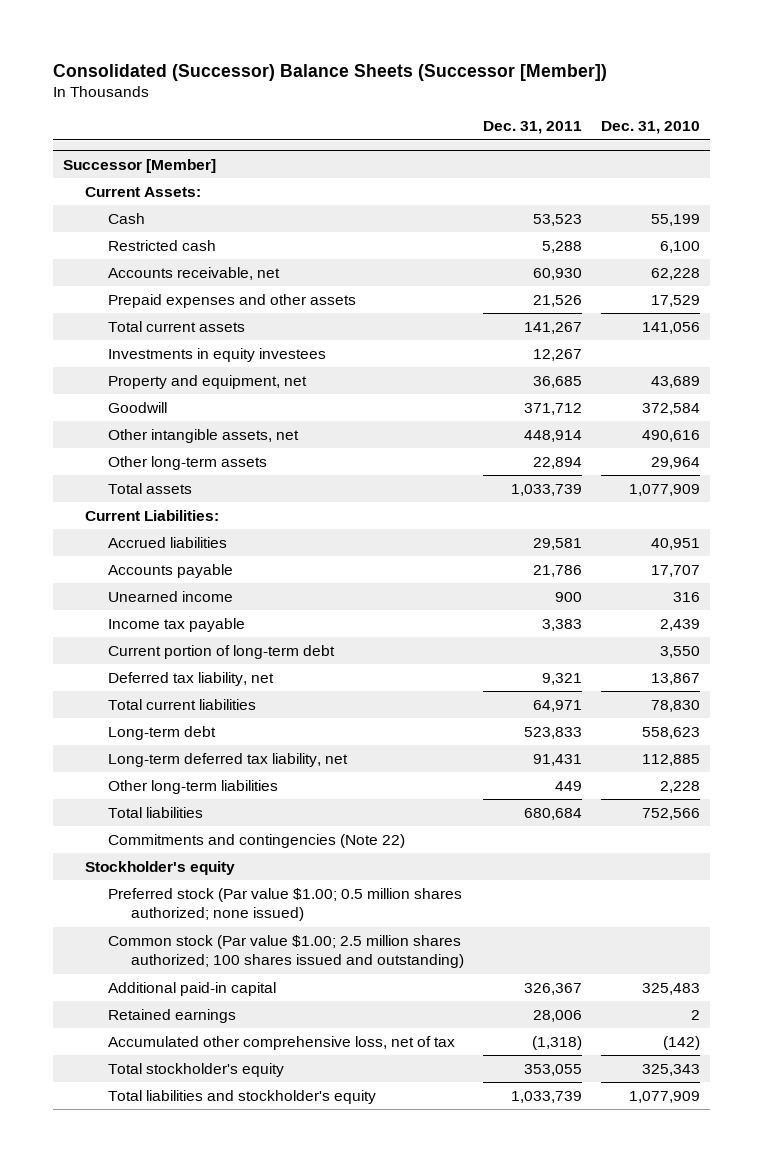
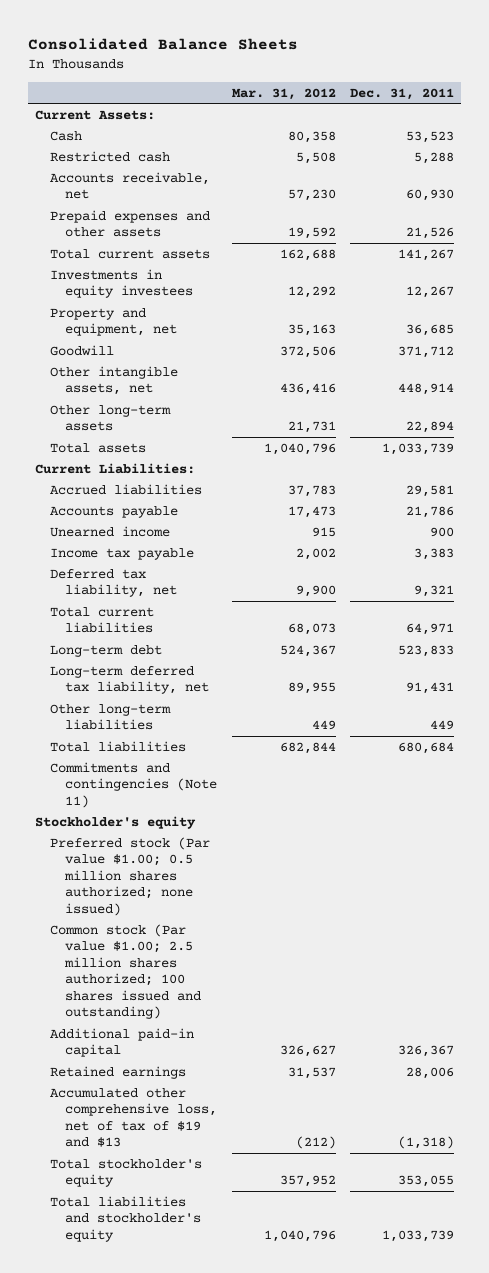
- Consolidated (Successor) Balance Sheets (Successor [Member])
+ Consolidated Balance Sheets
- | Dec. 31, 2011 | Dec. 31, 2010
+ | Mar. 31, 2012 | Dec. 31, 2011
- Successor [Member]
- Current portion of long-term debt | | 3,550
- Commitments and contingencies (Note 22)
+ Commitments and contingencies (Note 11)
- Accumulated other comprehensive loss, net of tax | (1,318) | (142)
+ Accumulated other comprehensive loss, net of tax of $19 and $13 | (212) | (1,318)

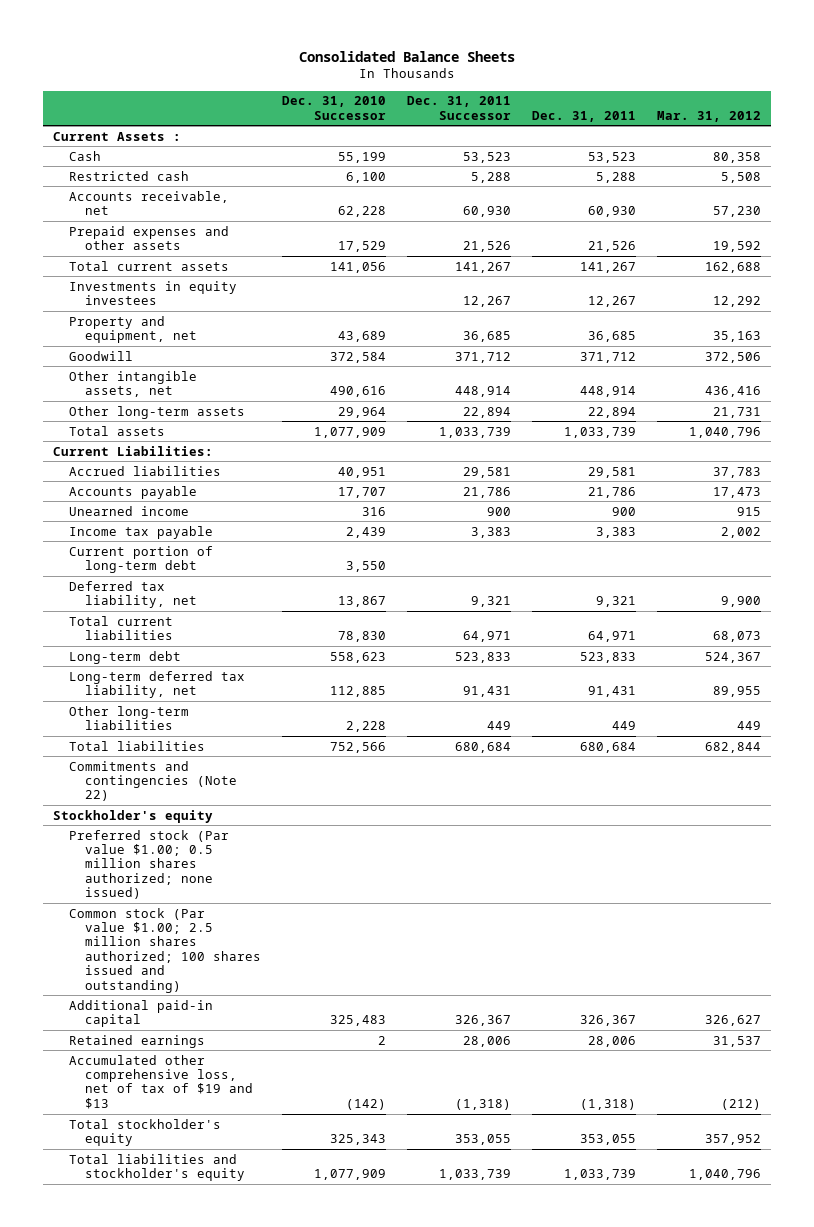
- | Mar. 31, 2012 | Dec. 31, 2011
+ | Dec. 31, 2010 Successor | Dec. 31, 2011 Successor | Dec. 31, 2011 | Mar. 31, 2012
- Current Assets:
+ Current Assets :
+ Current portion of long-term debt | 3,550 | | |
- Commitments and contingencies (Note 11)
+ Commitments and contingencies (Note 22)

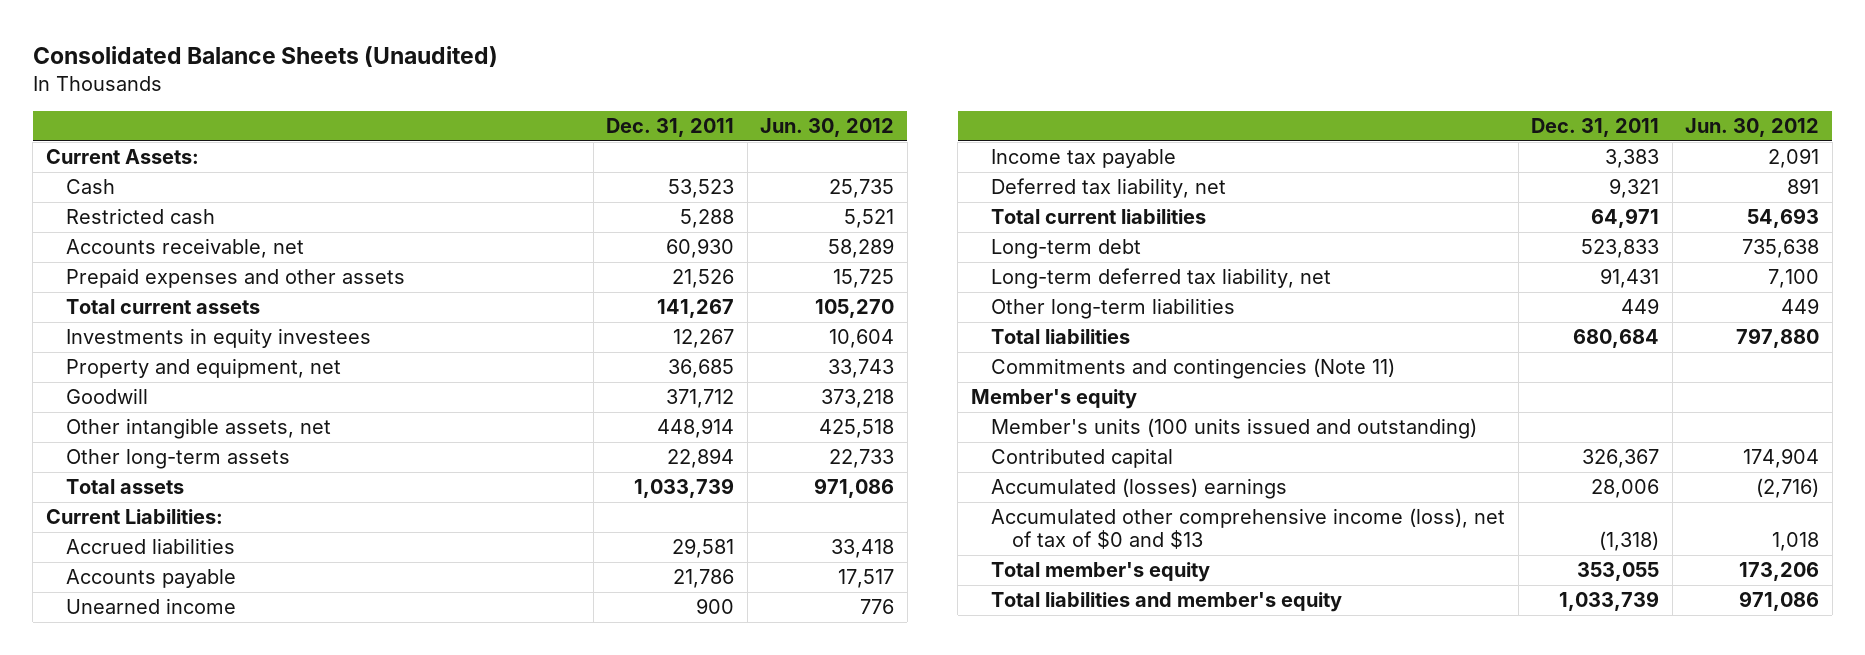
- Consolidated Balance Sheets
+ Consolidated Balance Sheets (Unaudited)
- | Dec. 31, 2010 Successor | Dec. 31, 2011 Successor | Dec. 31, 2011 | Mar. 31, 2012
+ | Dec. 31, 2011 | Jun. 30, 2012
- Current Assets :
+ Current Assets:
- Current portion of long-term debt | 3,550 | | |
- Commitments and contingencies (Note 22)
- Stockholder's equity
- Preferred stock (Par value $1.00; 0.5 million shares authorized; none issued)
- Common stock (Par value $1.00; 2.5 million shares authorized; 100 shares issued and outstanding)
- Additional paid-in capital | 325,483 | 326,367 | 326,367 | 326,627
- Retained earnings | 2 | 28,006 | 28,006 | 31,537
- Accumulated other comprehensive loss, net of tax of $19 and $13 | (142) | (1,318) | (1,318) | (212)
- Total stockholder's equity | 325,343 | 353,055 | 353,055 | 357,952
- Total liabilities and stockholder's equity | 1,077,909 | 1,033,739 | 1,033,739 | 1,040,796
+ Commitments and contingencies (Note 11)
+ Member's equity
+ Member's units (100 units issued and outstanding)
+ Contributed capital | 326,367 | 174,904
+ Accumulated (losses) earnings | 28,006 | (2,716)
+ Accumulated other comprehensive income (loss), net of tax of $0 and $13 | (1,318) | 1,018
+ Total member's equity | 353,055 | 173,206
+ Total liabilities and member's equity | 1,033,739 | 971,086

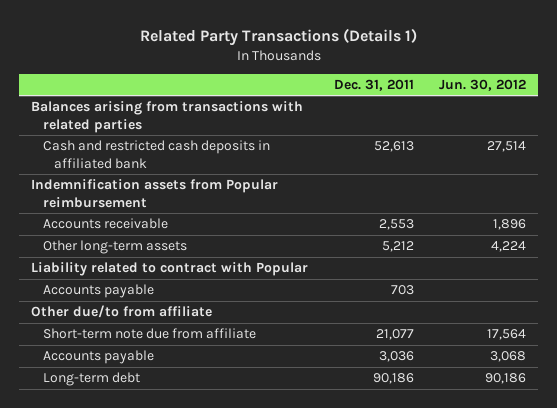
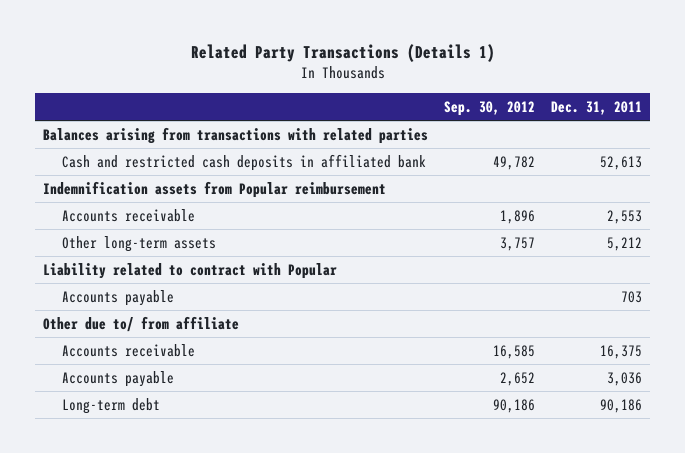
- | Dec. 31, 2011 | Jun. 30, 2012
+ | Sep. 30, 2012 | Dec. 31, 2011
- Other due/to from affiliate
- Short-term note due from affiliate | 21,077 | 17,564
+ Other due to/ from affiliate
+ Accounts receivable | 16,585 | 16,375

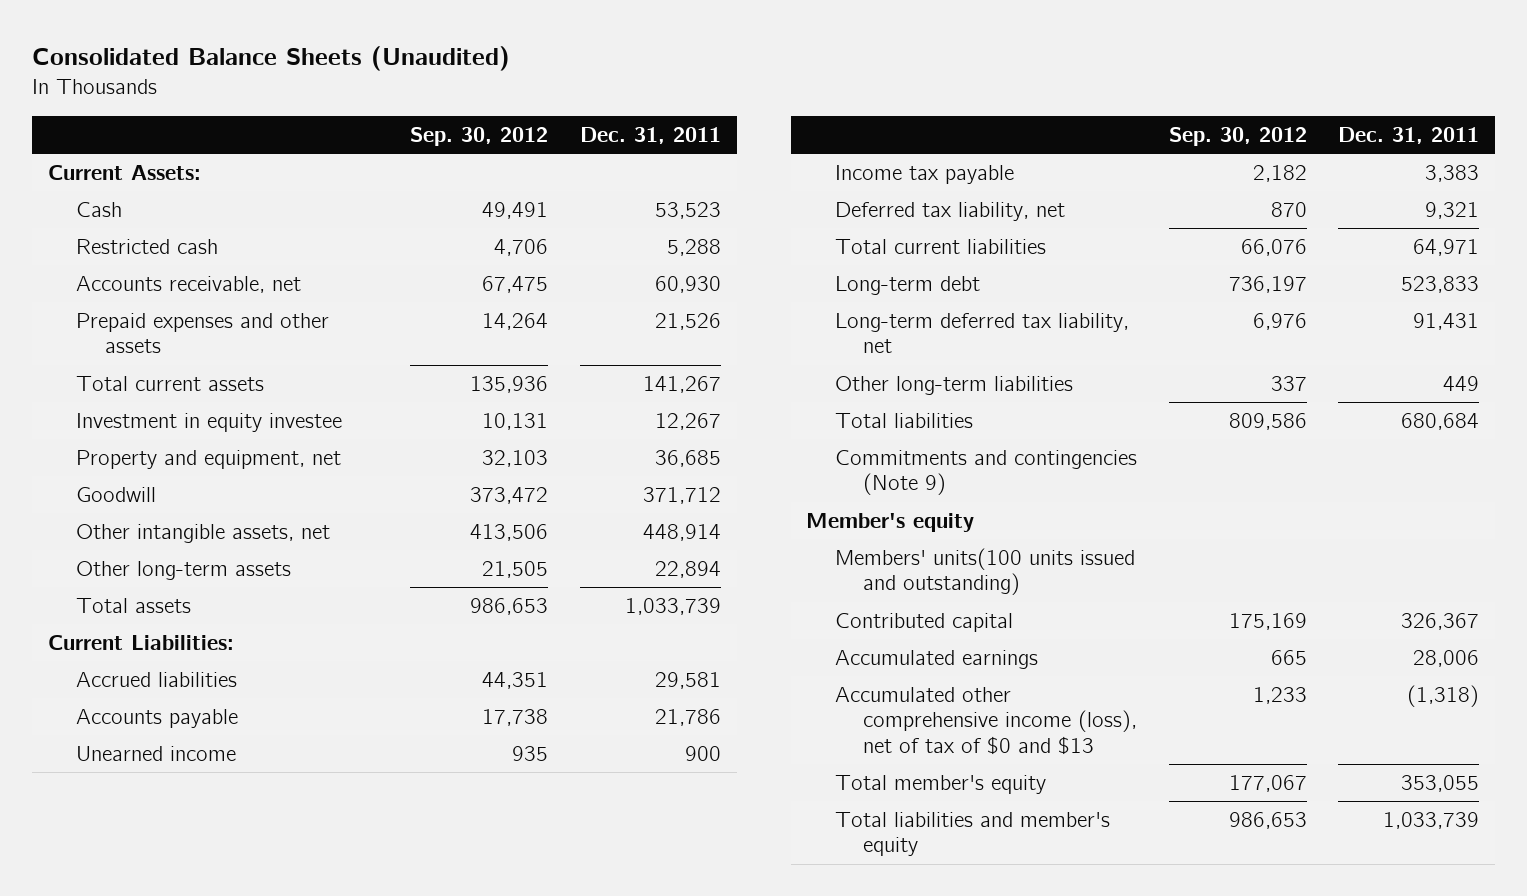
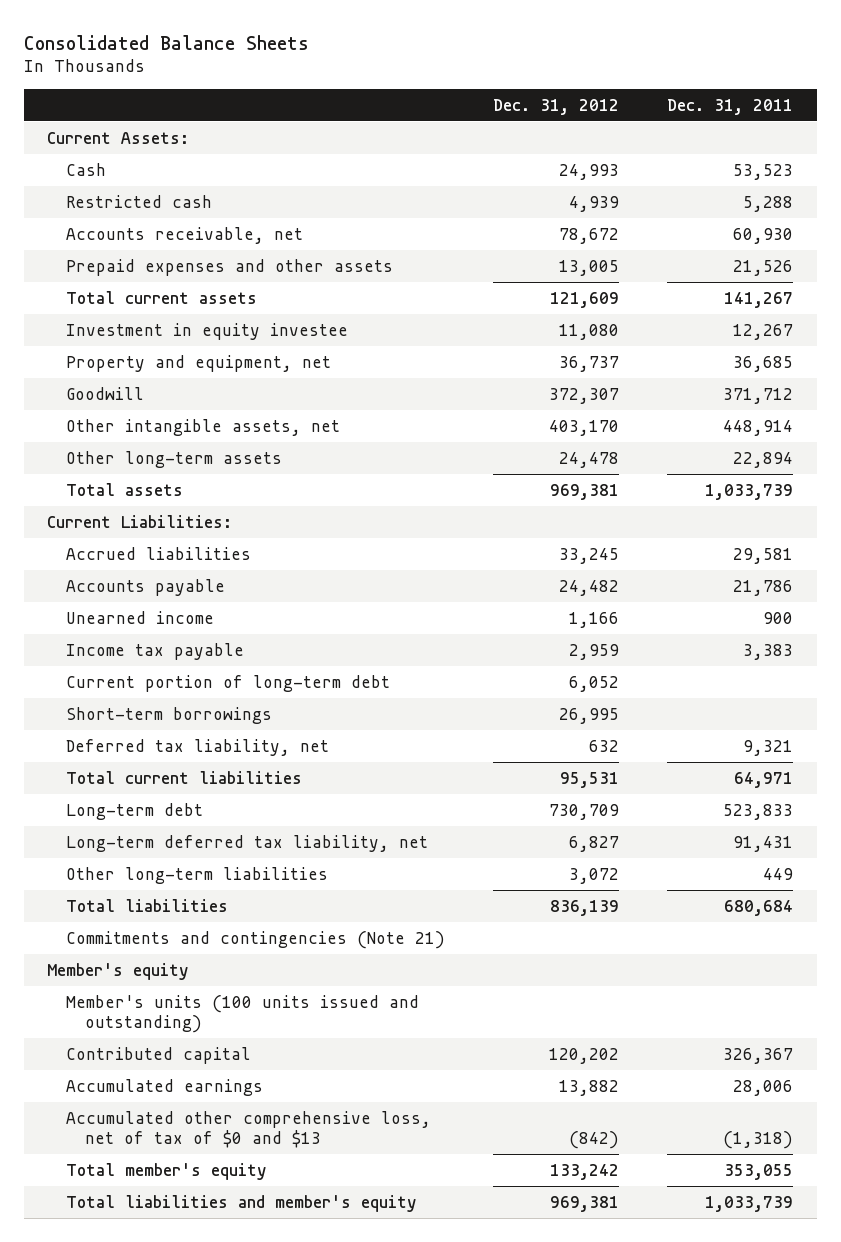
- Consolidated Balance Sheets (Unaudited)
+ Consolidated Balance Sheets
- | Sep. 30, 2012 | Dec. 31, 2011
+ | Dec. 31, 2012 | Dec. 31, 2011
+ Current portion of long-term debt | 6,052 |
+ Short-term borrowings | 26,995 |
- Commitments and contingencies (Note 9)
+ Commitments and contingencies (Note 21)
- Members' units(100 units issued and outstanding)
+ Member's units (100 units issued and outstanding)
- Accumulated other comprehensive income (loss), net of tax of $0 and $13 | 1,233 | (1,318)
+ Accumulated other comprehensive loss, net of tax of $0 and $13 | (842) | (1,318)

